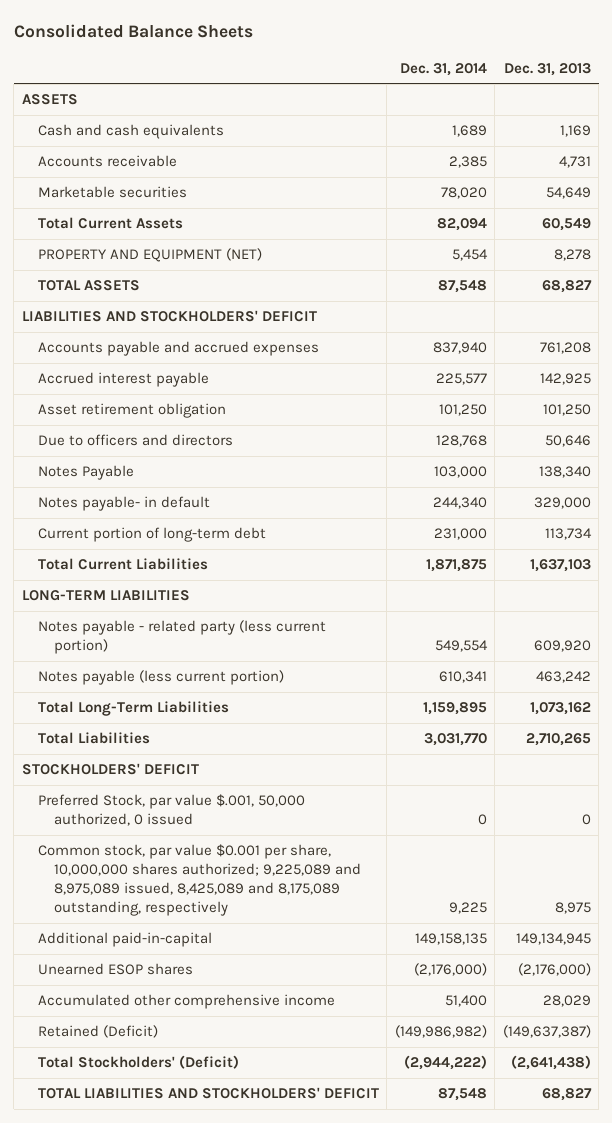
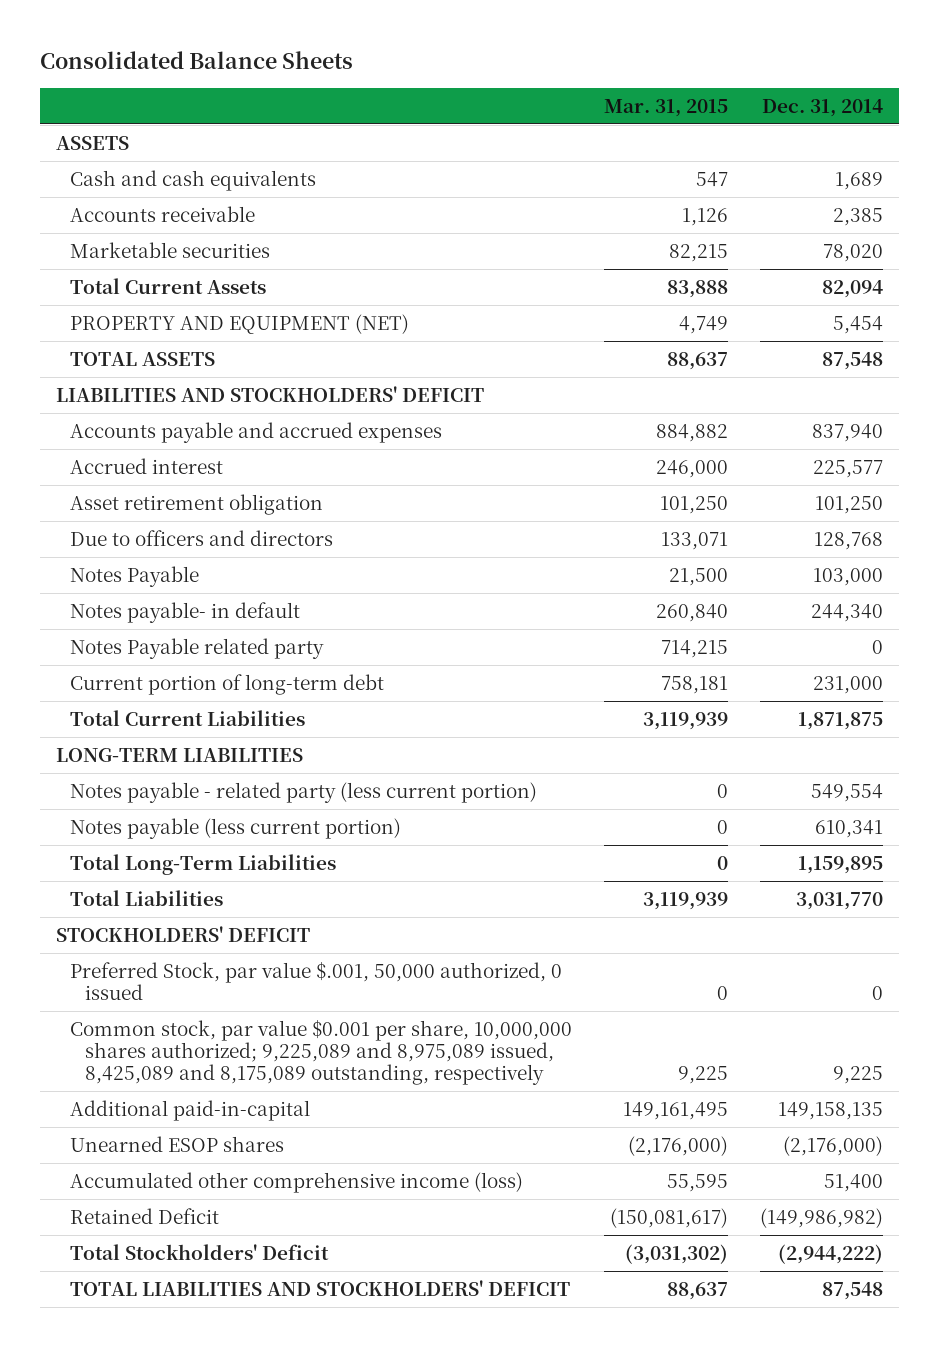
- | Dec. 31, 2014 | Dec. 31, 2013
+ | Mar. 31, 2015 | Dec. 31, 2014
- Accrued interest payable | 225,577 | 142,925
+ Accrued interest | 246,000 | 225,577
+ Notes Payable related party | 714,215 | 0
- Accumulated other comprehensive income | 51,400 | 28,029
- Retained (Deficit) | (149,986,982) | (149,637,387)
- Total Stockholders' (Deficit) | (2,944,222) | (2,641,438)
+ Accumulated other comprehensive income (loss) | 55,595 | 51,400
+ Retained Deficit | (150,081,617) | (149,986,982)
+ Total Stockholders' Deficit | (3,031,302) | (2,944,222)

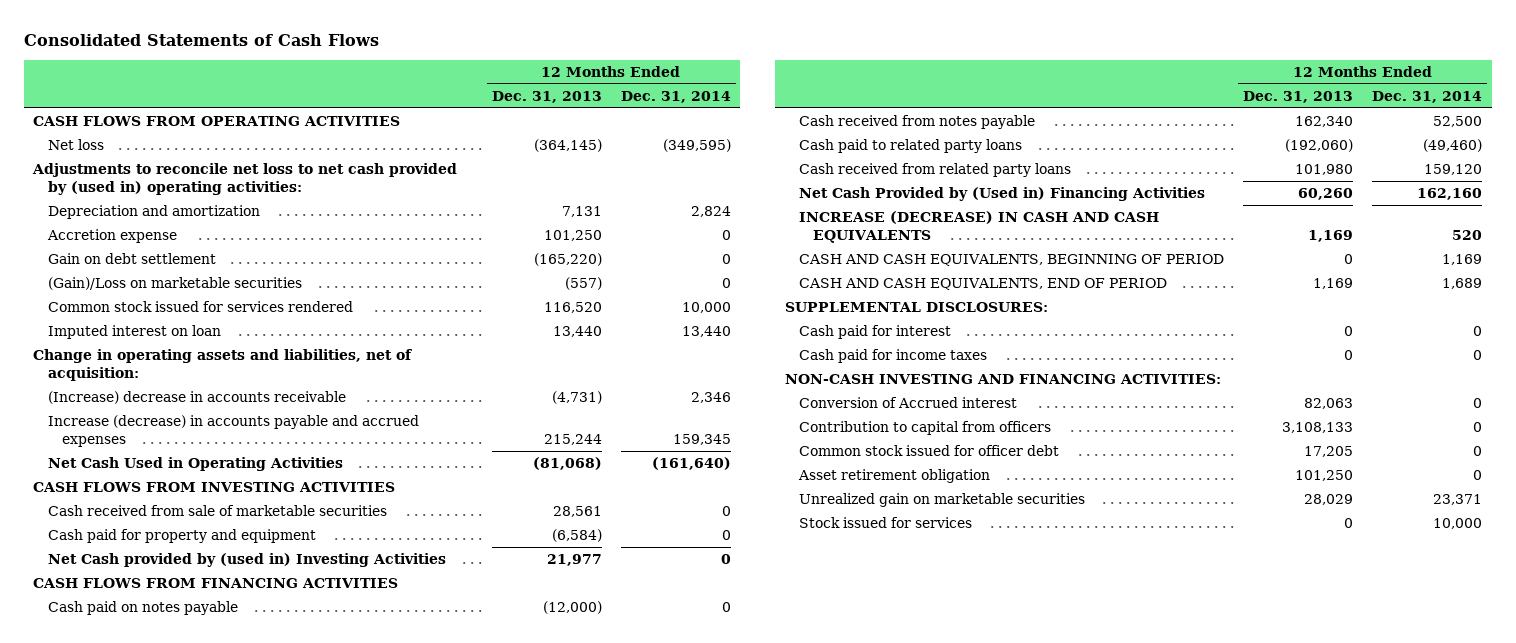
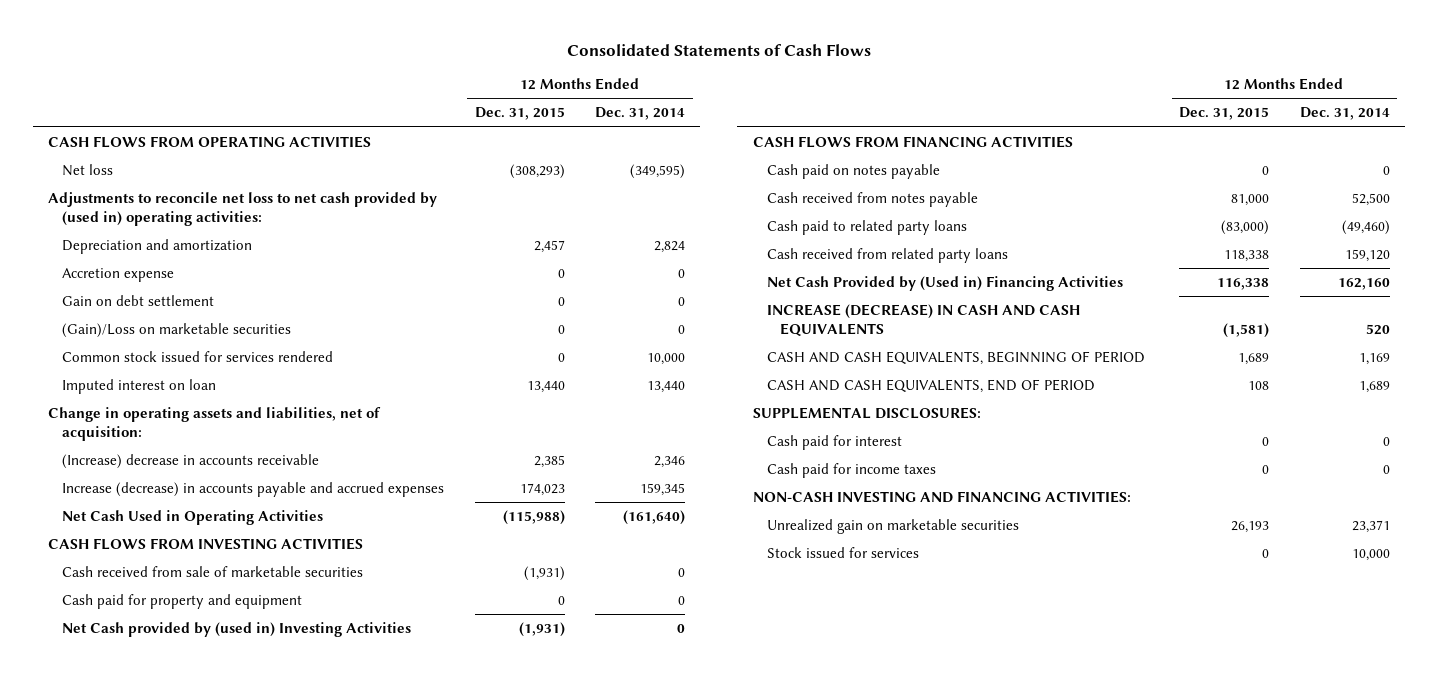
- | 12 Months Ended Dec. 31, 2013 | 12 Months Ended Dec. 31, 2014
+ | 12 Months Ended Dec. 31, 2015 | 12 Months Ended Dec. 31, 2014
- Conversion of Accrued interest | 82,063 | 0
- Contribution to capital from officers | 3,108,133 | 0
- Common stock issued for officer debt | 17,205 | 0
- Asset retirement obligation | 101,250 | 0

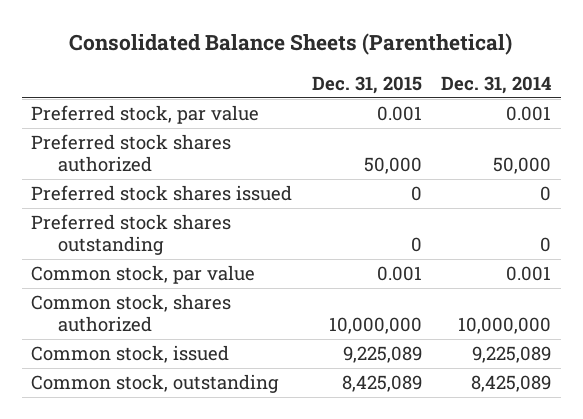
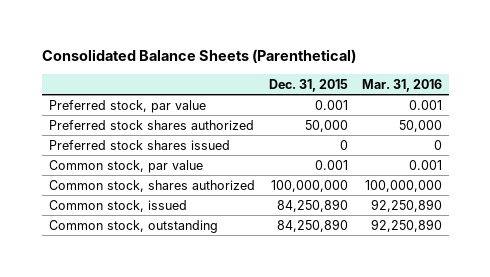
- | Dec. 31, 2015 | Dec. 31, 2014
+ | Dec. 31, 2015 | Mar. 31, 2016
- Preferred stock shares outstanding | 0 | 0
- Common stock, shares authorized | 10,000,000 | 10,000,000
- Common stock, issued | 9,225,089 | 9,225,089
- Common stock, outstanding | 8,425,089 | 8,425,089
+ Common stock, shares authorized | 100,000,000 | 100,000,000
+ Common stock, issued | 84,250,890 | 92,250,890
+ Common stock, outstanding | 84,250,890 | 92,250,890

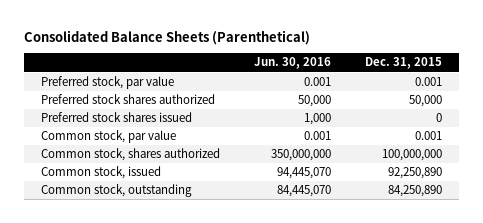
- | Dec. 31, 2015 | Mar. 31, 2016
+ | Jun. 30, 2016 | Dec. 31, 2015
- Common stock, issued | 84,250,890 | 92,250,890
+ Common stock, issued | 94,445,070 | 92,250,890

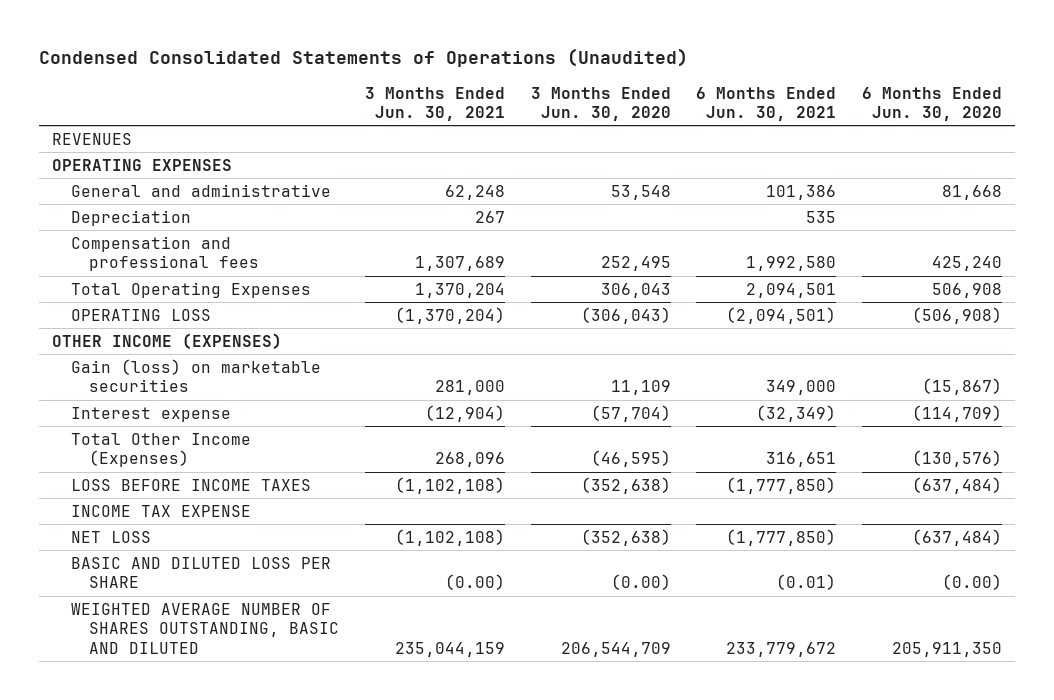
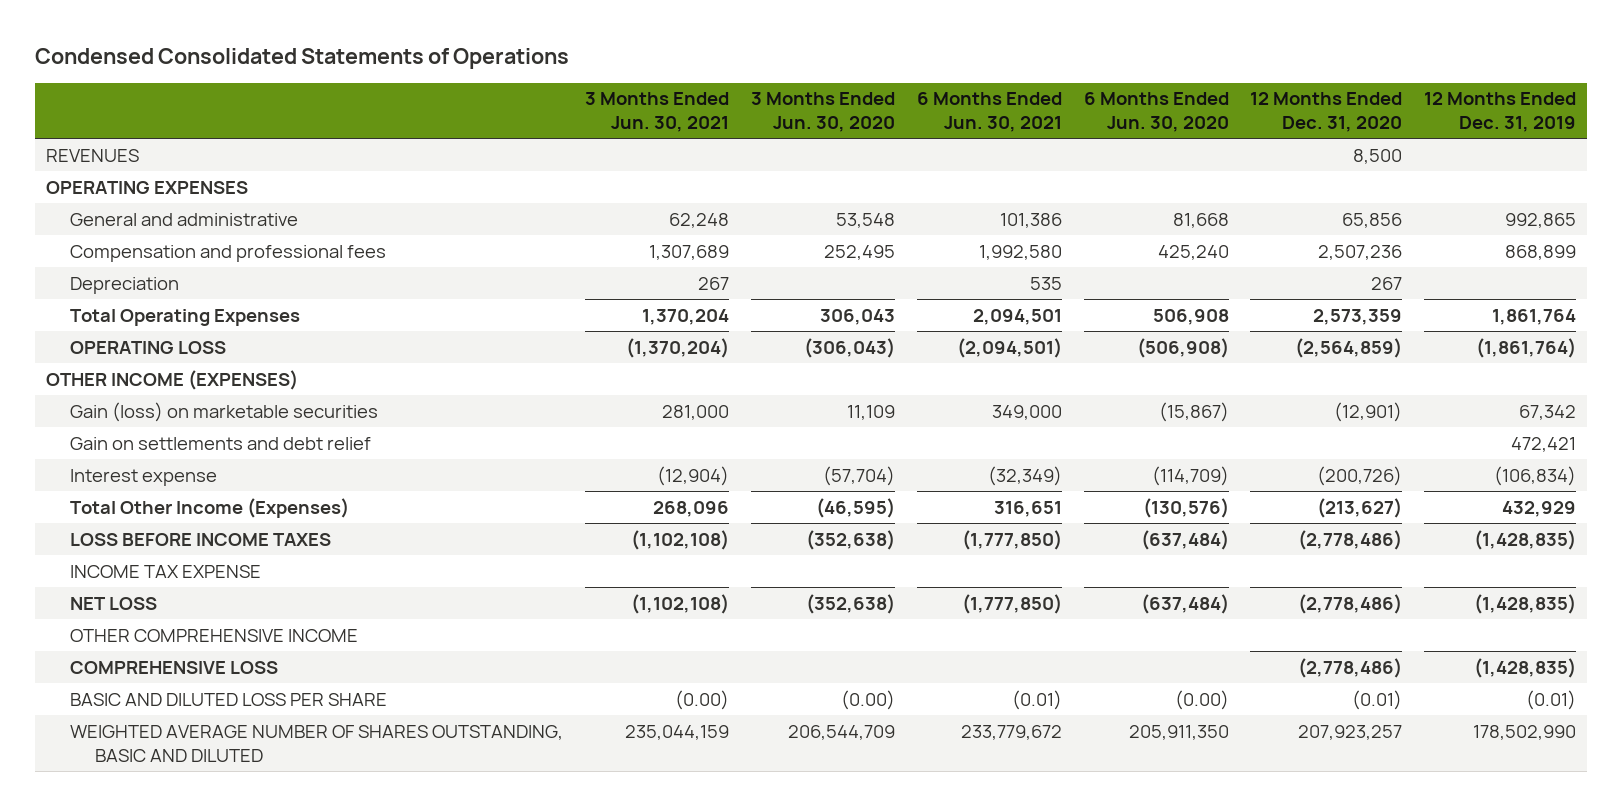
- Condensed Consolidated Statements of Operations (Unaudited)
+ Condensed Consolidated Statements of Operations
- | 3 Months Ended Jun. 30, 2021 | 3 Months Ended Jun. 30, 2020 | 6 Months Ended Jun. 30, 2021 | 6 Months Ended Jun. 30, 2020
+ | 3 Months Ended Jun. 30, 2021 | 3 Months Ended Jun. 30, 2020 | 6 Months Ended Jun. 30, 2021 | 6 Months Ended Jun. 30, 2020 | 12 Months Ended Dec. 31, 2020 | 12 Months Ended Dec. 31, 2019
moved down: Depreciation | 267 | | 535 | | 267 |
+ Gain on settlements and debt relief | | | | | | 472,421
+ OTHER COMPREHENSIVE INCOME
+ COMPREHENSIVE LOSS | | | | | (2,778,486) | (1,428,835)

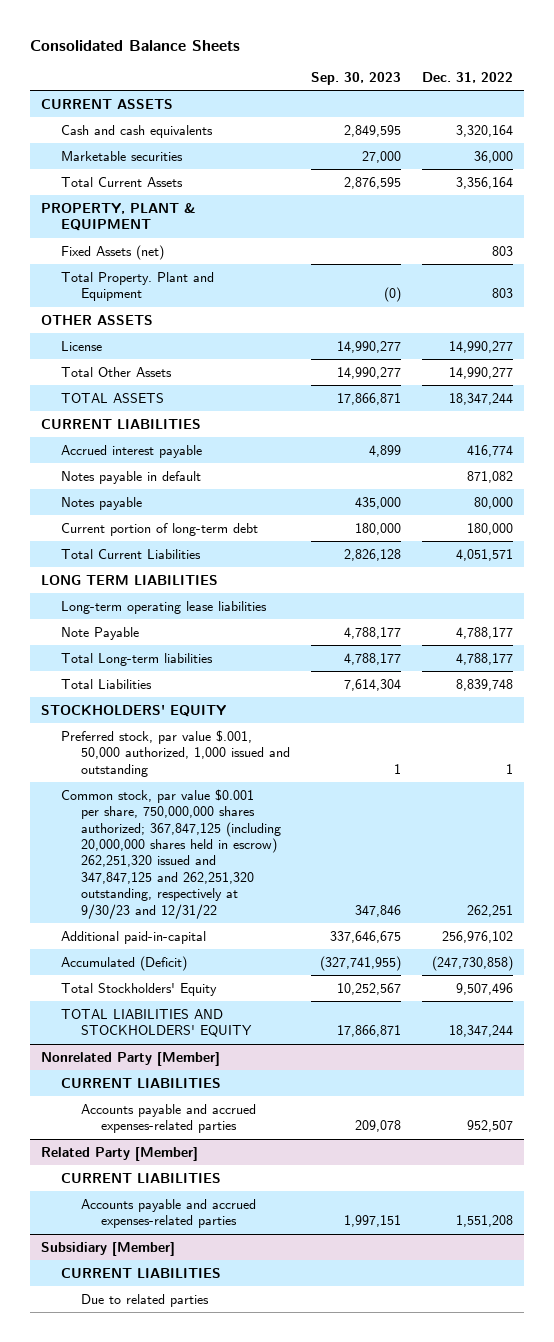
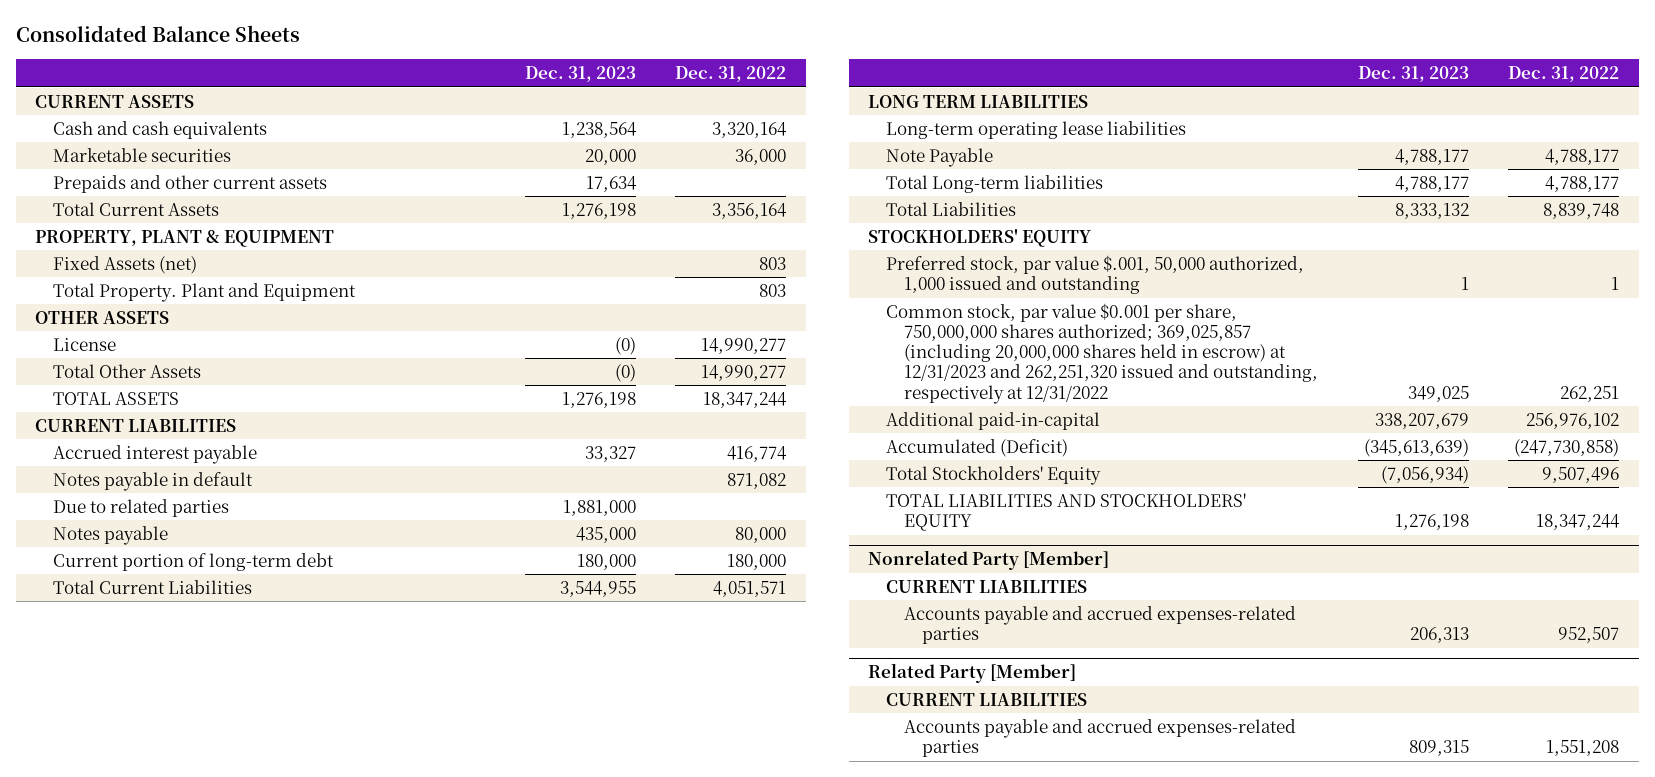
- | Sep. 30, 2023 | Dec. 31, 2022
+ | Dec. 31, 2023 | Dec. 31, 2022
+ Prepaids and other current assets | 17,634 |
+ Due to related parties | 1,881,000 |
- Common stock, par value $0.001 per share, 750,000,000 shares authorized; 367,847,125 (including 20,000,000 shares held in escrow) 262,251,320 issued and 347,847,125 and 262,251,320 outstanding, respectively at 9/30/23 and 12/31/22 | 347,846 | 262,251
+ Common stock, par value $0.001 per share, 750,000,000 shares authorized; 369,025,857 (including 20,000,000 shares held in escrow) at 12/31/2023 and 262,251,320 issued and outstanding, respectively at 12/31/2022 | 349,025 | 262,251
- Subsidiary [Member]
- CURRENT LIABILITIES
- Due to related parties

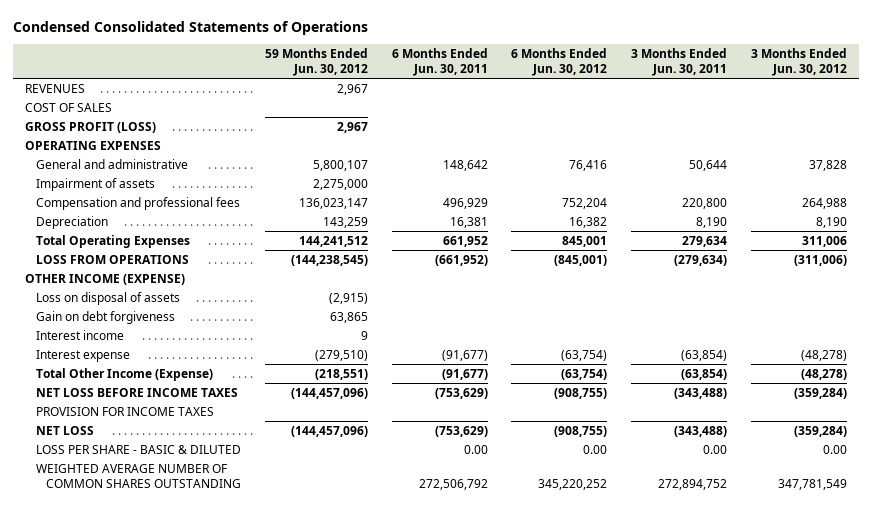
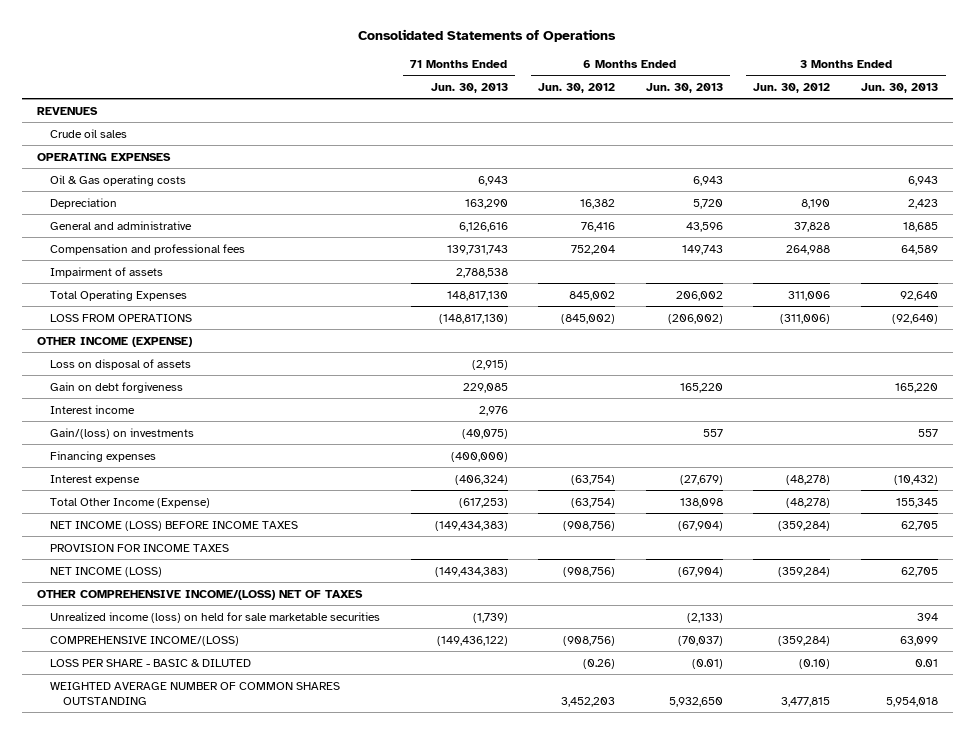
- Condensed Consolidated Statements of Operations
+ Consolidated Statements of Operations
- | 59 Months Ended Jun. 30, 2012 | 6 Months Ended Jun. 30, 2011 | 6 Months Ended Jun. 30, 2012 | 3 Months Ended Jun. 30, 2011 | 3 Months Ended Jun. 30, 2012
+ | 71 Months Ended Jun. 30, 2013 | 6 Months Ended Jun. 30, 2012 | 6 Months Ended Jun. 30, 2013 | 3 Months Ended Jun. 30, 2012 | 3 Months Ended Jun. 30, 2013
- COST OF SALES
- GROSS PROFIT (LOSS) | 2,967 | | | |
+ Crude oil sales
+ Oil & Gas operating costs | 6,943 | | 6,943 | | 6,943
moved up: Depreciation | 163,290 | 16,382 | 5,720 | 8,190 | 2,423
- Total Operating Expenses | 144,241,512 | 661,952 | 845,001 | 279,634 | 311,006
- LOSS FROM OPERATIONS | (144,238,545) | (661,952) | (845,001) | (279,634) | (311,006)
moved down: Impairment of assets | 2,788,538 | | | |
+ Total Operating Expenses | 148,817,130 | 845,002 | 206,002 | 311,006 | 92,640
+ LOSS FROM OPERATIONS | (148,817,130) | (845,002) | (206,002) | (311,006) | (92,640)
+ Gain/(loss) on investments | (40,075) | | 557 | | 557
+ Financing expenses | (400,000) | | | |
- NET LOSS BEFORE INCOME TAXES | (144,457,096) | (753,629) | (908,755) | (343,488) | (359,284)
+ NET INCOME (LOSS) BEFORE INCOME TAXES | (149,434,383) | (908,756) | (67,904) | (359,284) | 62,705
- NET LOSS | (144,457,096) | (753,629) | (908,755) | (343,488) | (359,284)
- LOSS PER SHARE - BASIC & DILUTED | | 0.00 | 0.00 | 0.00 | 0.00
- WEIGHTED AVERAGE NUMBER OF COMMON SHARES OUTSTANDING | | 272,506,792 | 345,220,252 | 272,894,752 | 347,781,549
+ NET INCOME (LOSS) | (149,434,383) | (908,756) | (67,904) | (359,284) | 62,705
+ OTHER COMPREHENSIVE INCOME/(LOSS) NET OF TAXES
+ Unrealized income (loss) on held for sale marketable securities | (1,739) | | (2,133) | | 394
+ COMPREHENSIVE INCOME/(LOSS) | (149,436,122) | (908,756) | (70,037) | (359,284) | 63,099
+ LOSS PER SHARE - BASIC & DILUTED | | (0.26) | (0.01) | (0.10) | 0.01
+ WEIGHTED AVERAGE NUMBER OF COMMON SHARES OUTSTANDING | | 3,452,203 | 5,932,650 | 3,477,815 | 5,954,018

